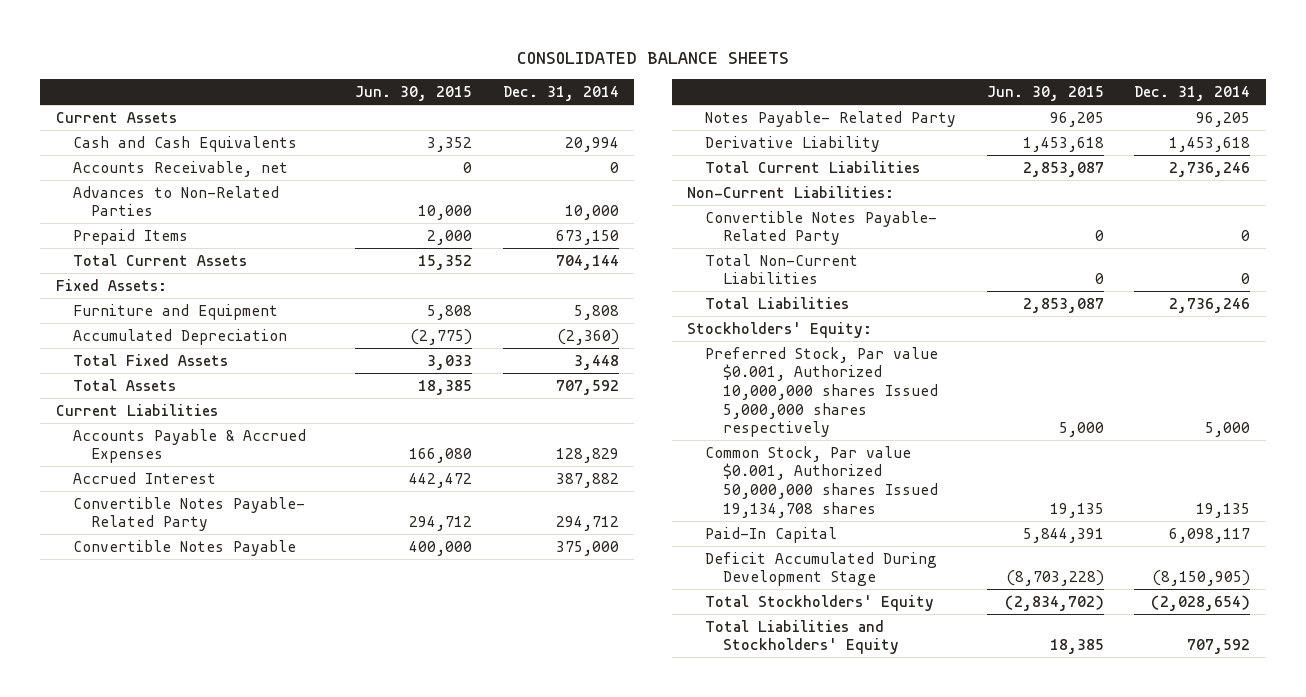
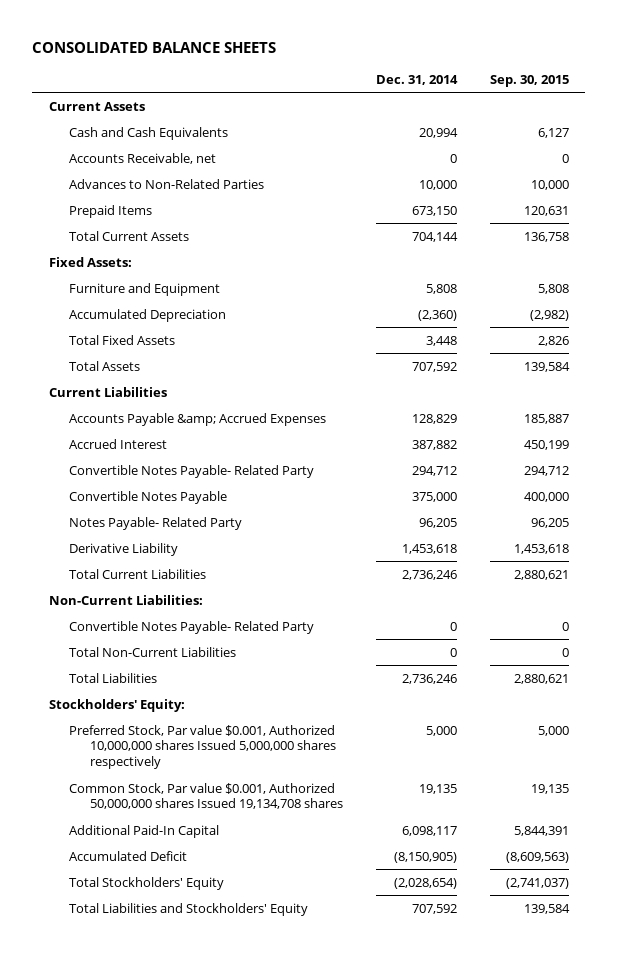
- | Jun. 30, 2015 | Dec. 31, 2014
+ | Dec. 31, 2014 | Sep. 30, 2015
- Accounts Payable & Accrued Expenses | 166,080 | 128,829
+ Accounts Payable &amp; Accrued Expenses | 128,829 | 185,887
- Paid-In Capital | 5,844,391 | 6,098,117
- Deficit Accumulated During Development Stage | (8,703,228) | (8,150,905)
+ Additional Paid-In Capital | 6,098,117 | 5,844,391
+ Accumulated Deficit | (8,150,905) | (8,609,563)

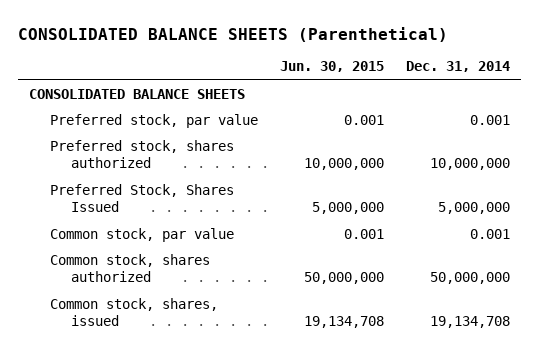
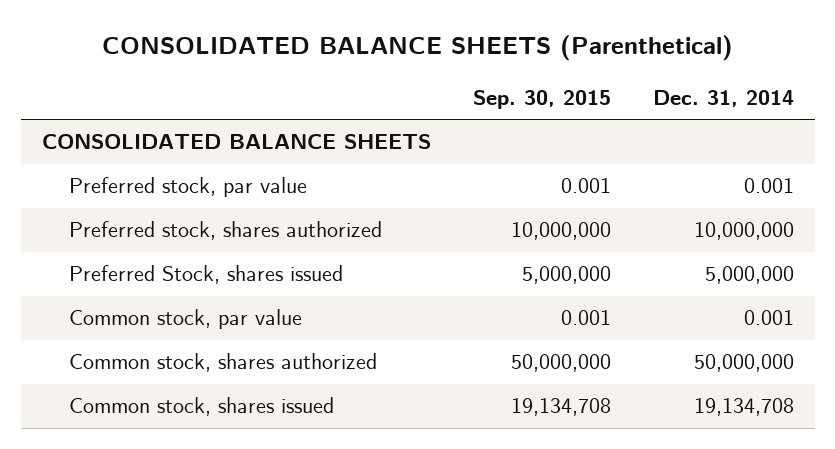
- | Jun. 30, 2015 | Dec. 31, 2014
+ | Sep. 30, 2015 | Dec. 31, 2014
- Preferred Stock, Shares Issued | 5,000,000 | 5,000,000
+ Preferred Stock, shares issued | 5,000,000 | 5,000,000
- Common stock, shares, issued | 19,134,708 | 19,134,708
+ Common stock, shares issued | 19,134,708 | 19,134,708

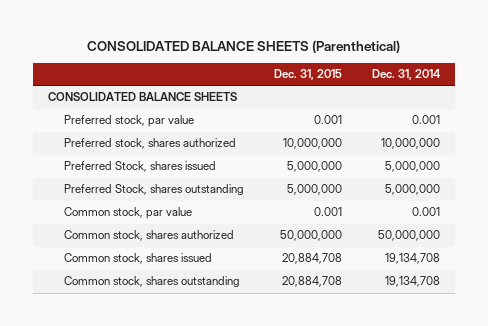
- | Sep. 30, 2015 | Dec. 31, 2014
+ | Dec. 31, 2015 | Dec. 31, 2014
+ Preferred Stock, shares outstanding | 5,000,000 | 5,000,000
+ Common stock, shares outstanding | 20,884,708 | 19,134,708

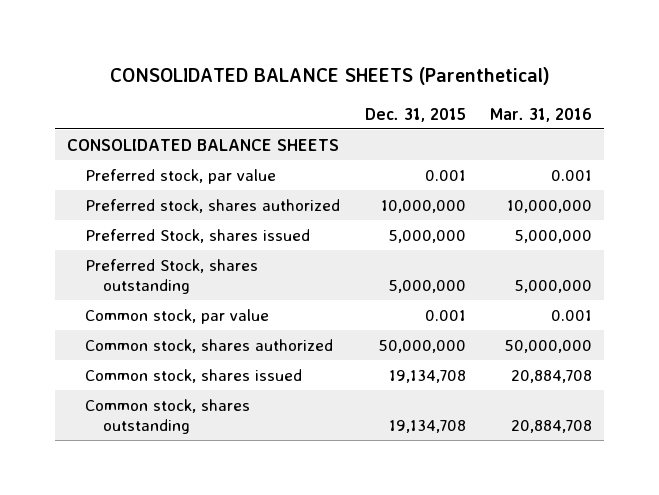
- | Dec. 31, 2015 | Dec. 31, 2014
+ | Dec. 31, 2015 | Mar. 31, 2016
- Common stock, shares issued | 20,884,708 | 19,134,708
- Common stock, shares outstanding | 20,884,708 | 19,134,708
+ Common stock, shares issued | 19,134,708 | 20,884,708
+ Common stock, shares outstanding | 19,134,708 | 20,884,708

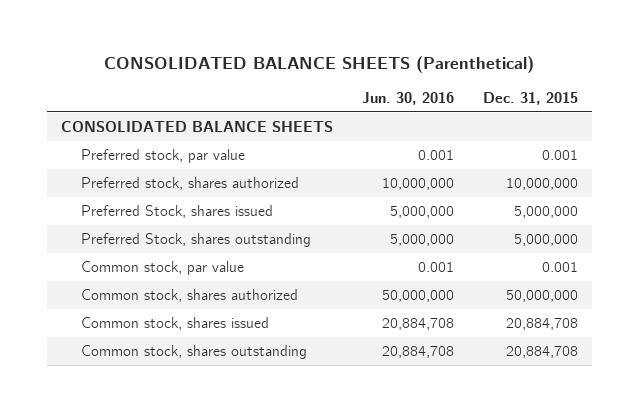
- | Dec. 31, 2015 | Mar. 31, 2016
+ | Jun. 30, 2016 | Dec. 31, 2015
- Common stock, shares issued | 19,134,708 | 20,884,708
- Common stock, shares outstanding | 19,134,708 | 20,884,708
+ Common stock, shares issued | 20,884,708 | 20,884,708
+ Common stock, shares outstanding | 20,884,708 | 20,884,708

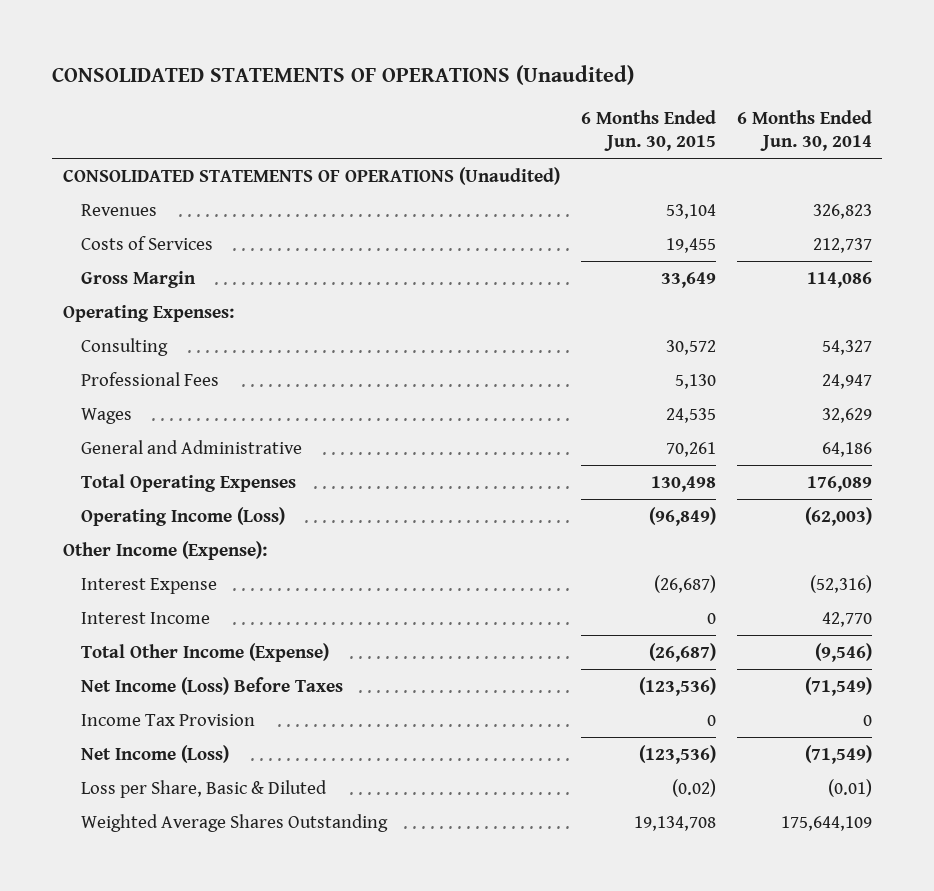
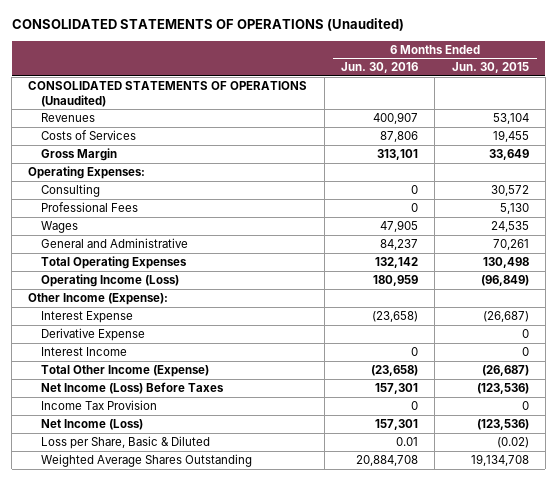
- | 6 Months Ended Jun. 30, 2015 | 6 Months Ended Jun. 30, 2014
+ | 6 Months Ended Jun. 30, 2016 | 6 Months Ended Jun. 30, 2015
+ Derivative Expense | | 0

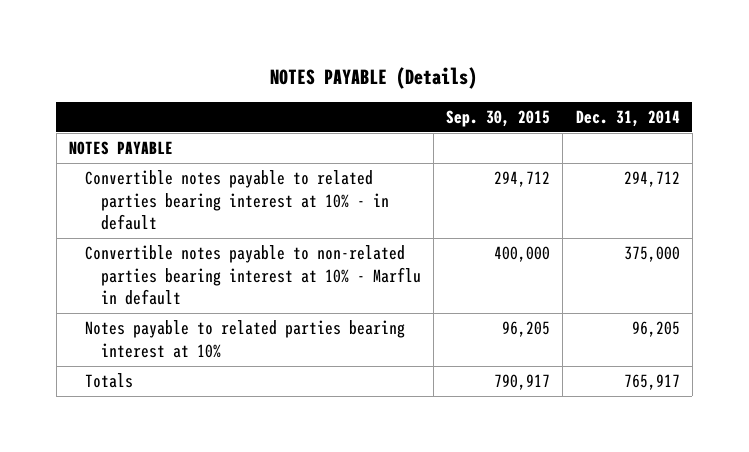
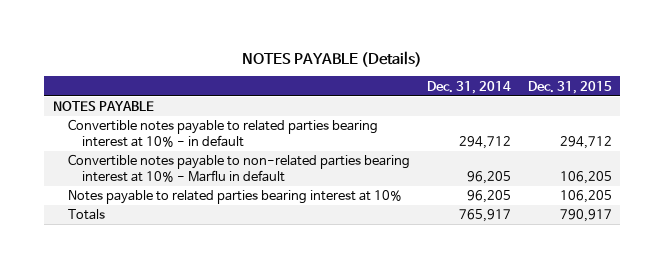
- | Sep. 30, 2015 | Dec. 31, 2014
+ | Dec. 31, 2014 | Dec. 31, 2015
- Convertible notes payable to non-related parties bearing interest at 10% - Marflu in default | 400,000 | 375,000
+ Convertible notes payable to non-related parties bearing interest at 10% - Marflu in default | 96,205 | 106,205

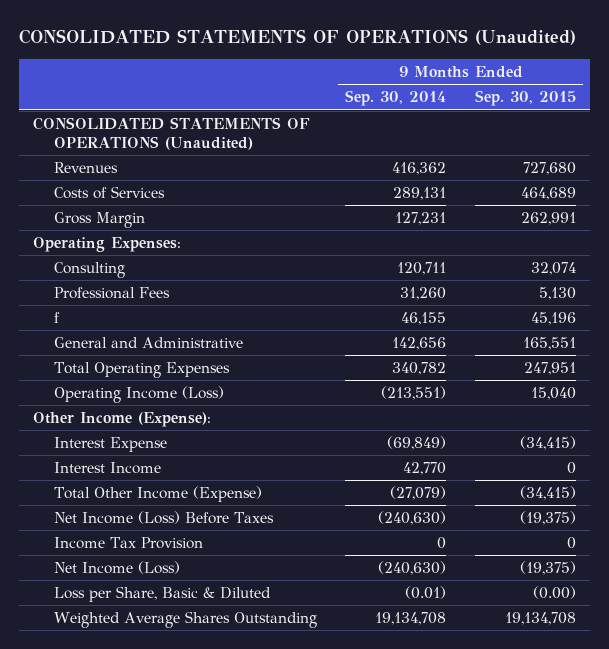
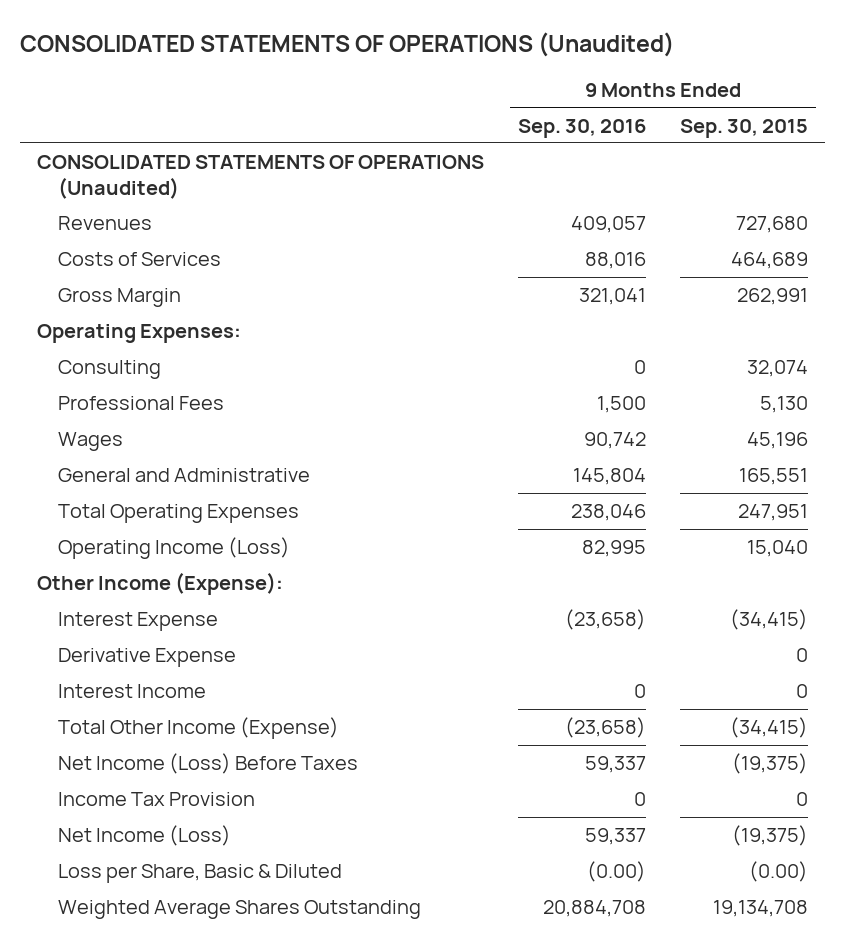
- | 9 Months Ended Sep. 30, 2014 | 9 Months Ended Sep. 30, 2015
+ | 9 Months Ended Sep. 30, 2016 | 9 Months Ended Sep. 30, 2015
- f | 46,155 | 45,196
+ Wages | 90,742 | 45,196
+ Derivative Expense | | 0

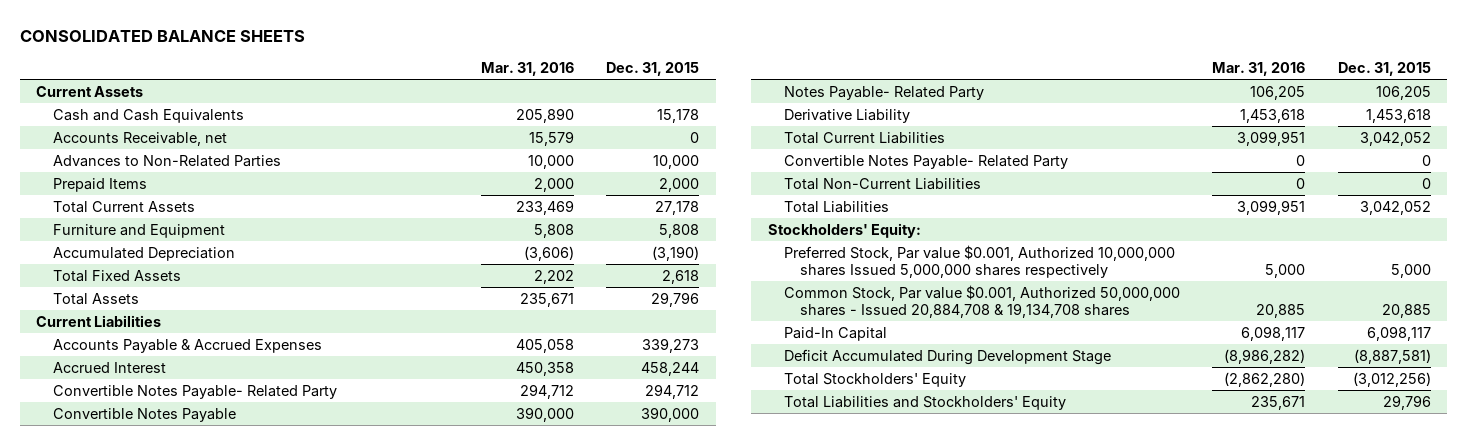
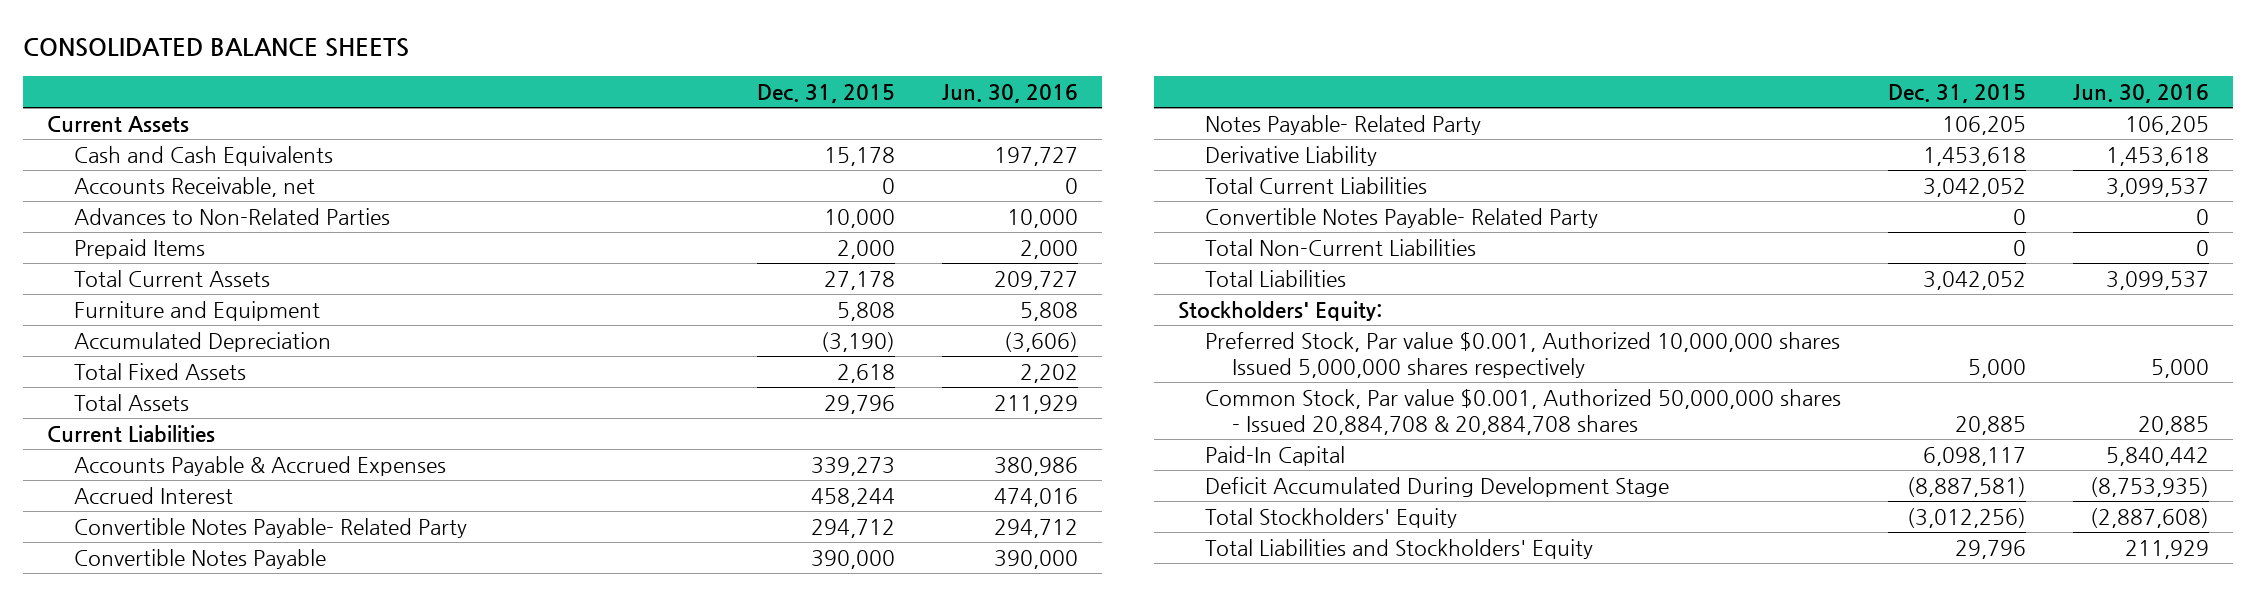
- | Mar. 31, 2016 | Dec. 31, 2015
+ | Dec. 31, 2015 | Jun. 30, 2016
- Common Stock, Par value $0.001, Authorized 50,000,000 shares - Issued 20,884,708 & 19,134,708 shares | 20,885 | 20,885
+ Common Stock, Par value $0.001, Authorized 50,000,000 shares - Issued 20,884,708 & 20,884,708 shares | 20,885 | 20,885

